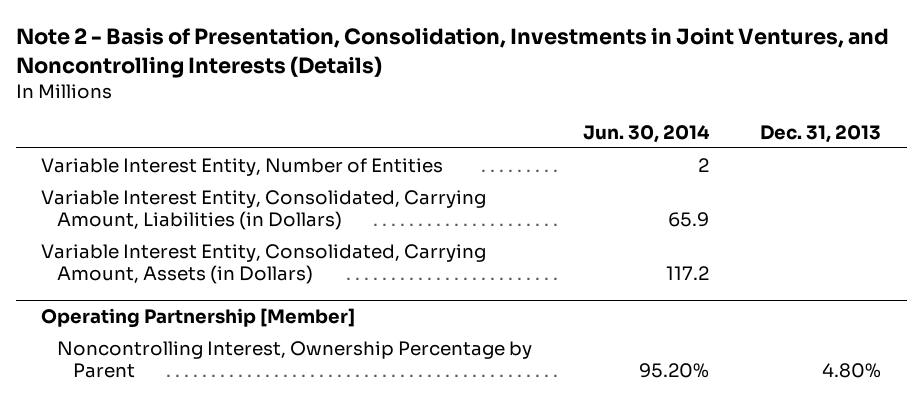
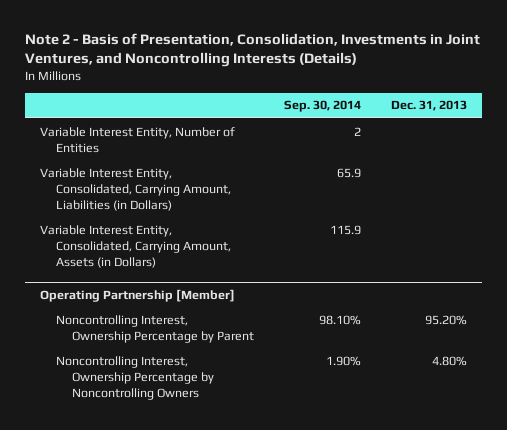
- | Jun. 30, 2014 | Dec. 31, 2013
+ | Sep. 30, 2014 | Dec. 31, 2013
@ Operating Partnership [Member]
- Noncontrolling Interest, Ownership Percentage by Parent | 95.20% | 4.80%
+ Noncontrolling Interest, Ownership Percentage by Parent | 98.10% | 95.20%
+ Noncontrolling Interest, Ownership Percentage by Noncontrolling Owners | 1.90% | 4.80%

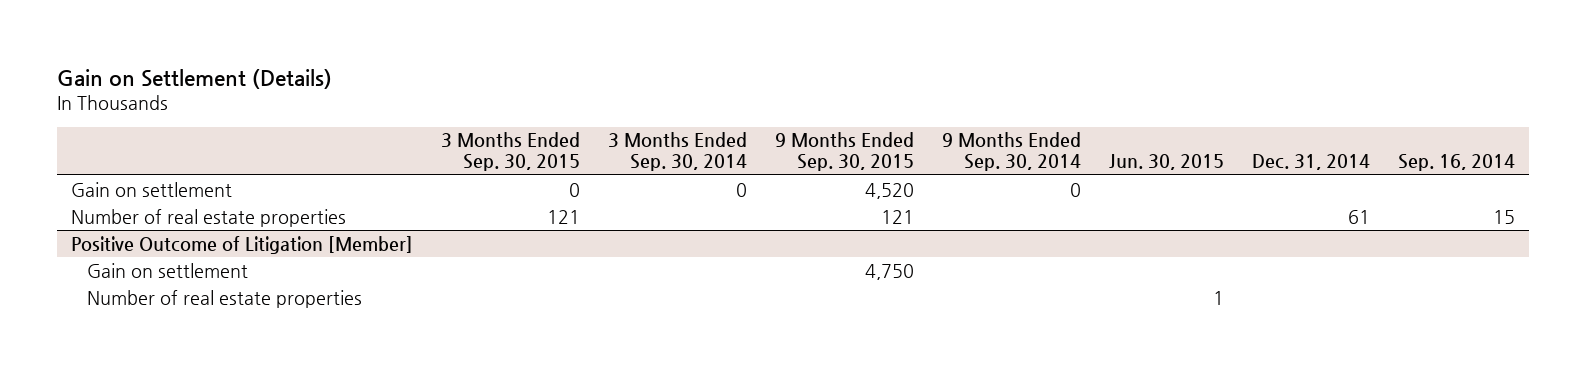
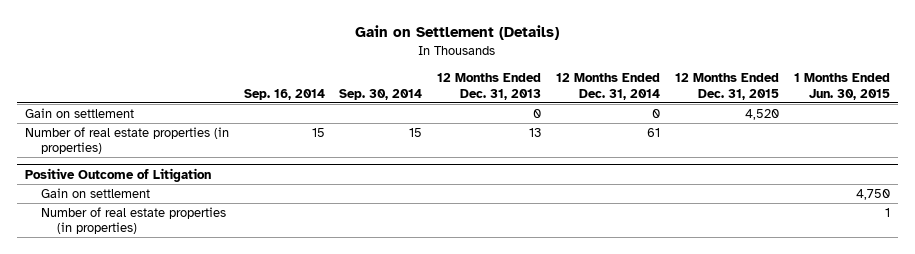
- | 3 Months Ended Sep. 30, 2015 | 3 Months Ended Sep. 30, 2014 | 9 Months Ended Sep. 30, 2015 | 9 Months Ended Sep. 30, 2014 | Jun. 30, 2015 | Dec. 31, 2014 | Sep. 16, 2014
+ | Sep. 16, 2014 | Sep. 30, 2014 | 12 Months Ended Dec. 31, 2013 | 12 Months Ended Dec. 31, 2014 | 12 Months Ended Dec. 31, 2015 | 1 Months Ended Jun. 30, 2015
- Number of real estate properties | 121 | | 121 | | | 61 | 15
- Positive Outcome of Litigation [Member]
+ Number of real estate properties (in properties) | 15 | 15 | 13 | 61 | |
+ Positive Outcome of Litigation
- Number of real estate properties | | | | | 1 | |
+ Number of real estate properties (in properties) | | | | | | 1

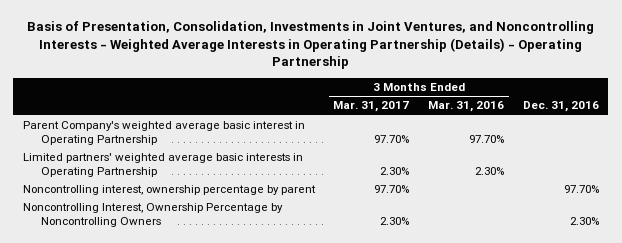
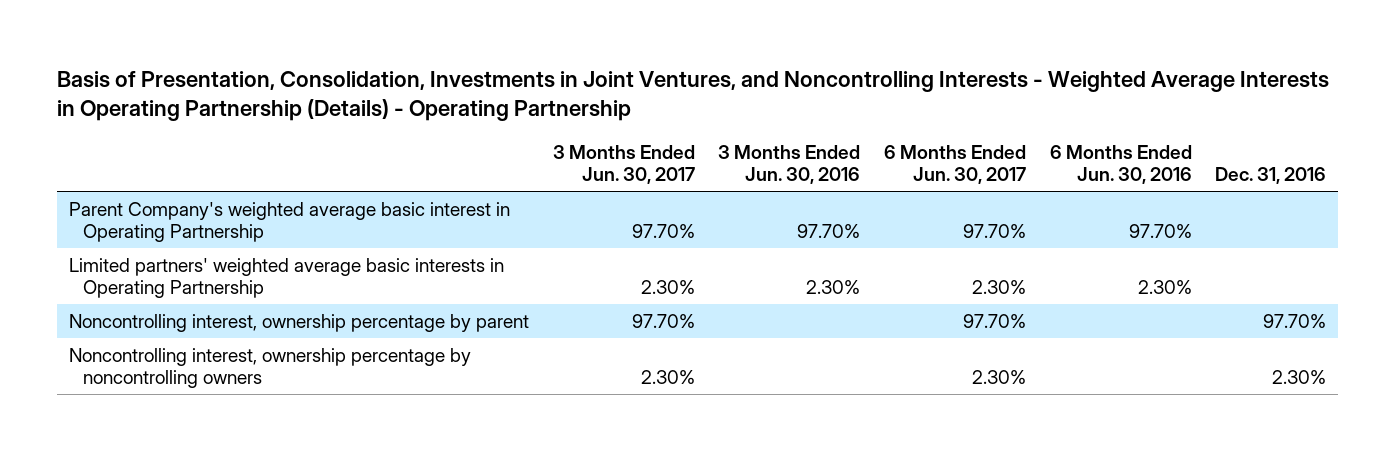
- | 3 Months Ended Mar. 31, 2017 | 3 Months Ended Mar. 31, 2016 | Dec. 31, 2016
+ | 3 Months Ended Jun. 30, 2017 | 3 Months Ended Jun. 30, 2016 | 6 Months Ended Jun. 30, 2017 | 6 Months Ended Jun. 30, 2016 | Dec. 31, 2016
- Noncontrolling Interest, Ownership Percentage by Noncontrolling Owners | 2.30% | | 2.30%
+ Noncontrolling interest, ownership percentage by noncontrolling owners | 2.30% | | 2.30% | | 2.30%

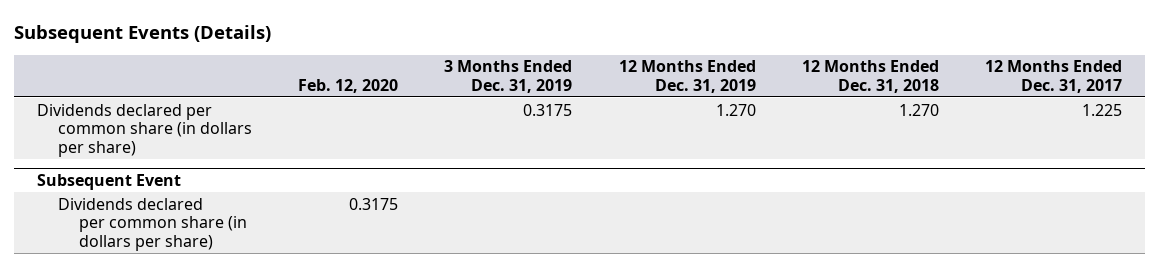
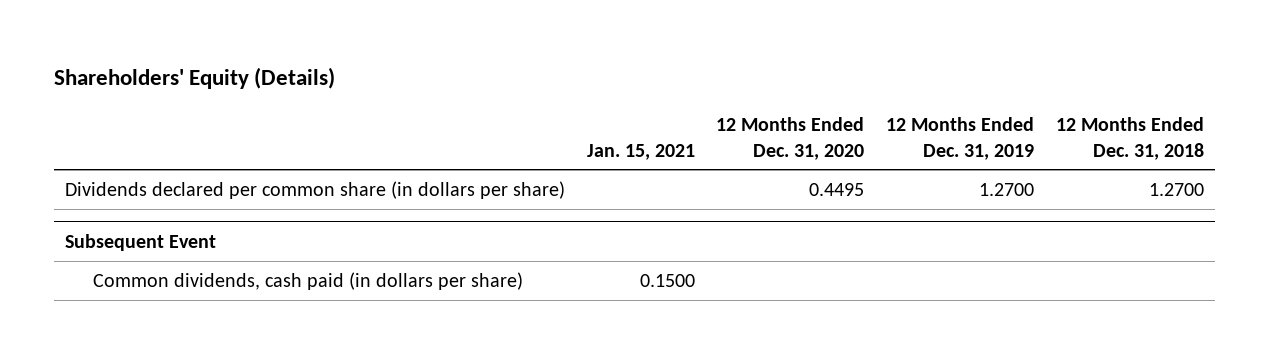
- Subsequent Events (Details)
+ Shareholders' Equity (Details)
- | Feb. 12, 2020 | 3 Months Ended Dec. 31, 2019 | 12 Months Ended Dec. 31, 2019 | 12 Months Ended Dec. 31, 2018 | 12 Months Ended Dec. 31, 2017
+ | Jan. 15, 2021 | 12 Months Ended Dec. 31, 2020 | 12 Months Ended Dec. 31, 2019 | 12 Months Ended Dec. 31, 2018
- Dividends declared per common share (in dollars per share) | | 0.3175 | 1.270 | 1.270 | 1.225
+ Dividends declared per common share (in dollars per share) | | 0.4495 | 1.2700 | 1.2700
@ Subsequent Event
- Dividends declared per common share (in dollars per share) | 0.3175 | | | |
+ Common dividends, cash paid (in dollars per share) | 0.1500 | | |

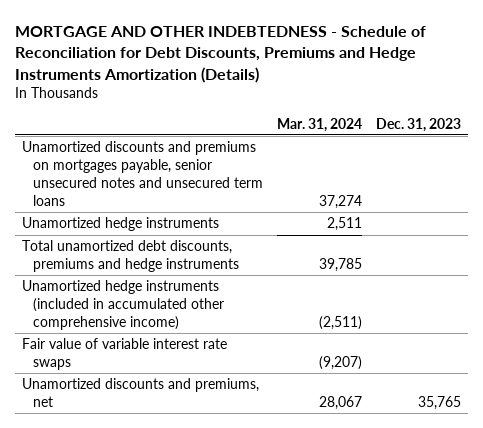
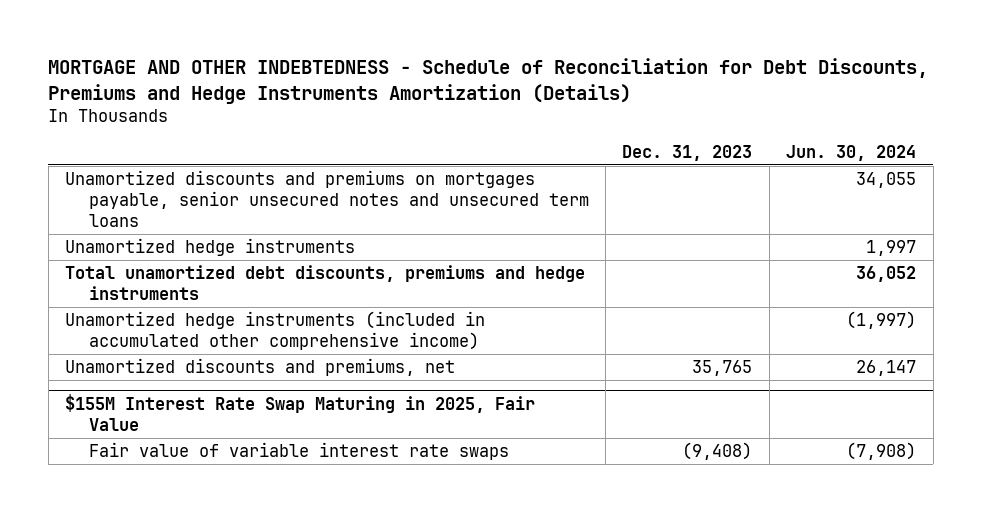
- | Mar. 31, 2024 | Dec. 31, 2023
+ | Dec. 31, 2023 | Jun. 30, 2024
- Fair value of variable interest rate swaps | (9,207) |
+ $155M Interest Rate Swap Maturing in 2025, Fair Value
+ Fair value of variable interest rate swaps | (9,408) | (7,908)

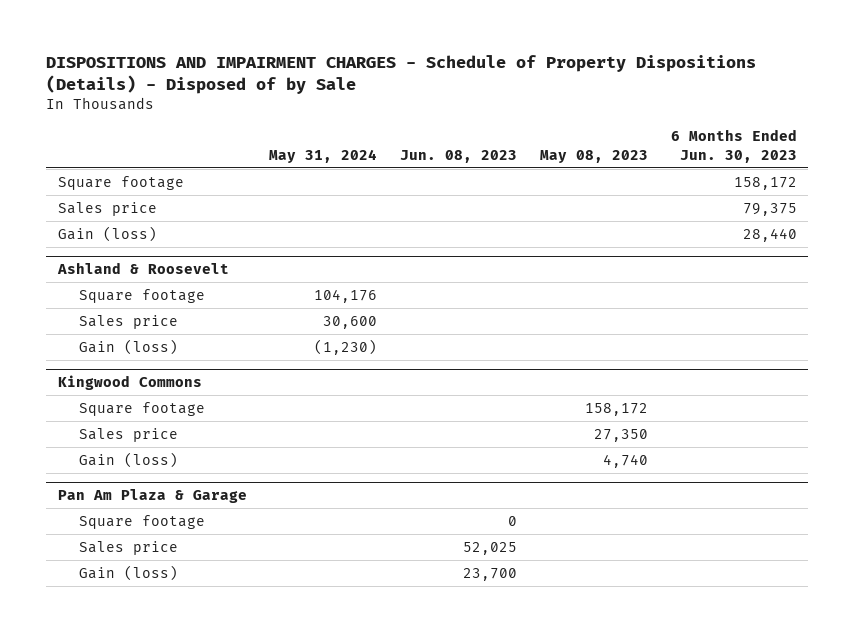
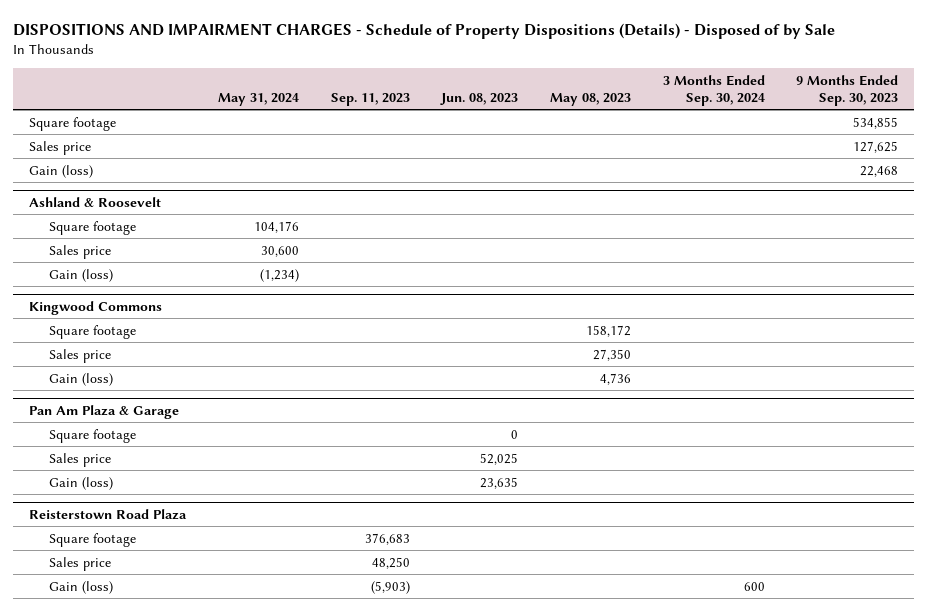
- | May 31, 2024 | Jun. 08, 2023 | May 08, 2023 | 6 Months Ended Jun. 30, 2023
+ | May 31, 2024 | Sep. 11, 2023 | Jun. 08, 2023 | May 08, 2023 | 3 Months Ended Sep. 30, 2024 | 9 Months Ended Sep. 30, 2023
@ Ashland & Roosevelt
- Gain (loss) | (1,230) | | |
+ Gain (loss) | (1,234) | | | | |
@ Kingwood Commons
- Gain (loss) | | | 4,740 |
+ Gain (loss) | | | | 4,736 | |
@ Pan Am Plaza & Garage
- Gain (loss) | | 23,700 | |
+ Gain (loss) | | | 23,635 | | |
+ Reisterstown Road Plaza
+ Square footage | | 376,683 | | | |
+ Sales price | | 48,250 | | | |
+ Gain (loss) | | (5,903) | | | 600 |

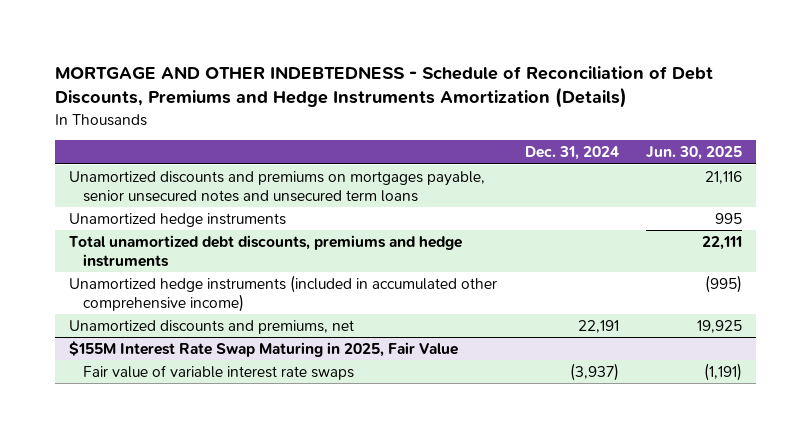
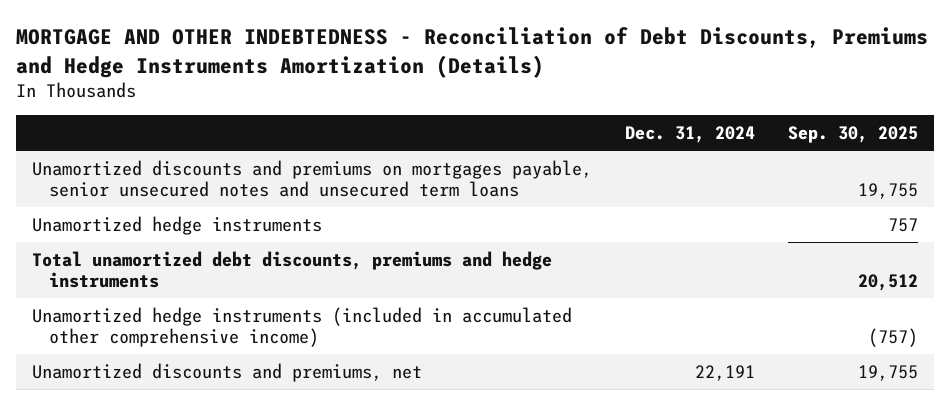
- MORTGAGE AND OTHER INDEBTEDNESS - Schedule of Reconciliation of Debt Discounts, Premiums and Hedge Instruments Amortization (Details)
+ MORTGAGE AND OTHER INDEBTEDNESS - Reconciliation of Debt Discounts, Premiums and Hedge Instruments Amortization (Details)
- | Dec. 31, 2024 | Jun. 30, 2025
+ | Dec. 31, 2024 | Sep. 30, 2025
- $155M Interest Rate Swap Maturing in 2025, Fair Value
- Fair value of variable interest rate swaps | (3,937) | (1,191)

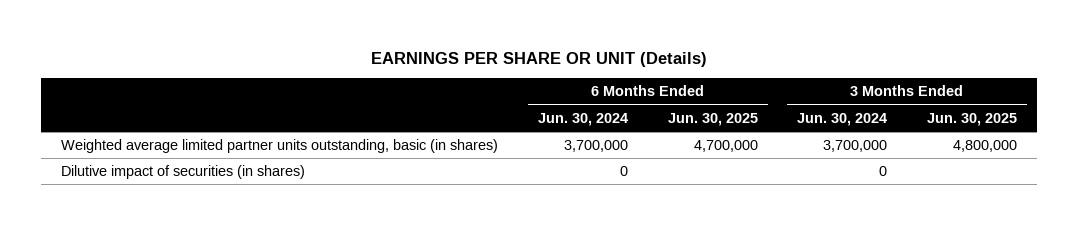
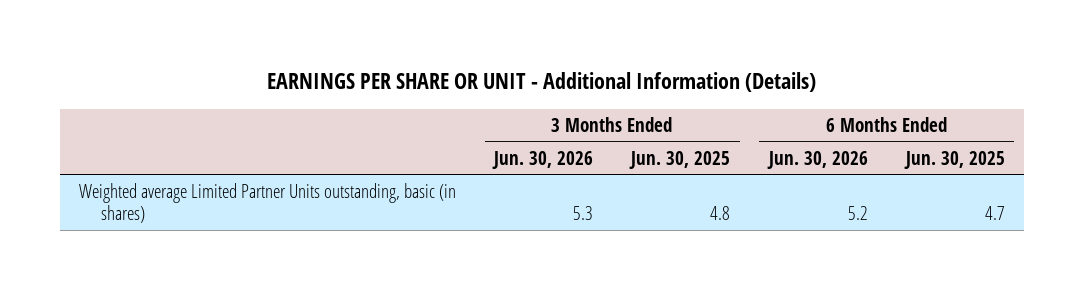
- EARNINGS PER SHARE OR UNIT (Details)
+ EARNINGS PER SHARE OR UNIT - Additional Information (Details)
- | 6 Months Ended Jun. 30, 2024 | 6 Months Ended Jun. 30, 2025 | 3 Months Ended Jun. 30, 2024 | 3 Months Ended Jun. 30, 2025
+ | 3 Months Ended Jun. 30, 2026 | 3 Months Ended Jun. 30, 2025 | 6 Months Ended Jun. 30, 2026 | 6 Months Ended Jun. 30, 2025
- Weighted average limited partner units outstanding, basic (in shares) | 3,700,000 | 4,700,000 | 3,700,000 | 4,800,000
- Dilutive impact of securities (in shares) | 0 | | 0 |
+ Weighted average Limited Partner Units outstanding, basic (in shares) | 5.3 | 4.8 | 5.2 | 4.7

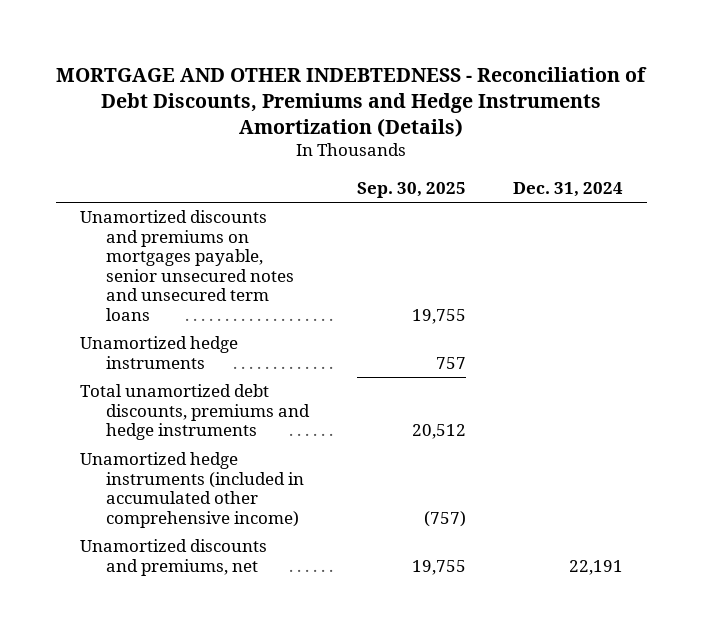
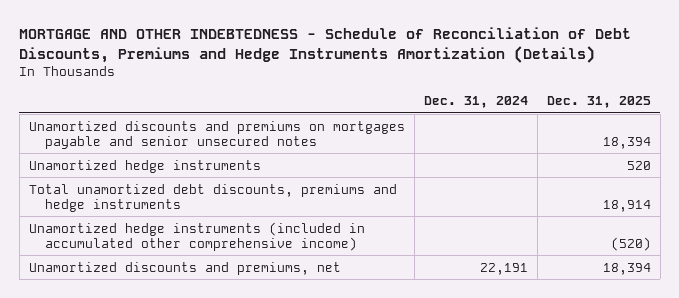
- MORTGAGE AND OTHER INDEBTEDNESS - Reconciliation of Debt Discounts, Premiums and Hedge Instruments Amortization (Details)
+ MORTGAGE AND OTHER INDEBTEDNESS - Schedule of Reconciliation of Debt Discounts, Premiums and Hedge Instruments Amortization (Details)
- | Sep. 30, 2025 | Dec. 31, 2024
+ | Dec. 31, 2024 | Dec. 31, 2025
- Unamortized discounts and premiums on mortgages payable, senior unsecured notes and unsecured term loans | 19,755 |
+ Unamortized discounts and premiums on mortgages payable and senior unsecured notes | | 18,394

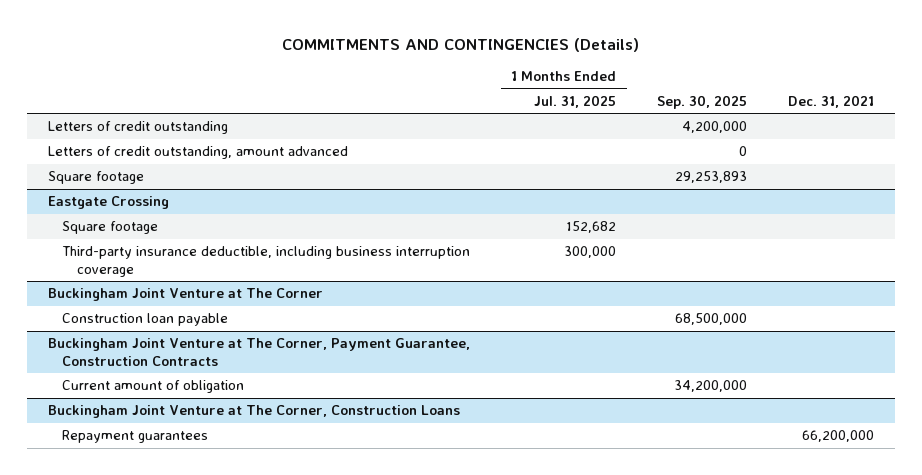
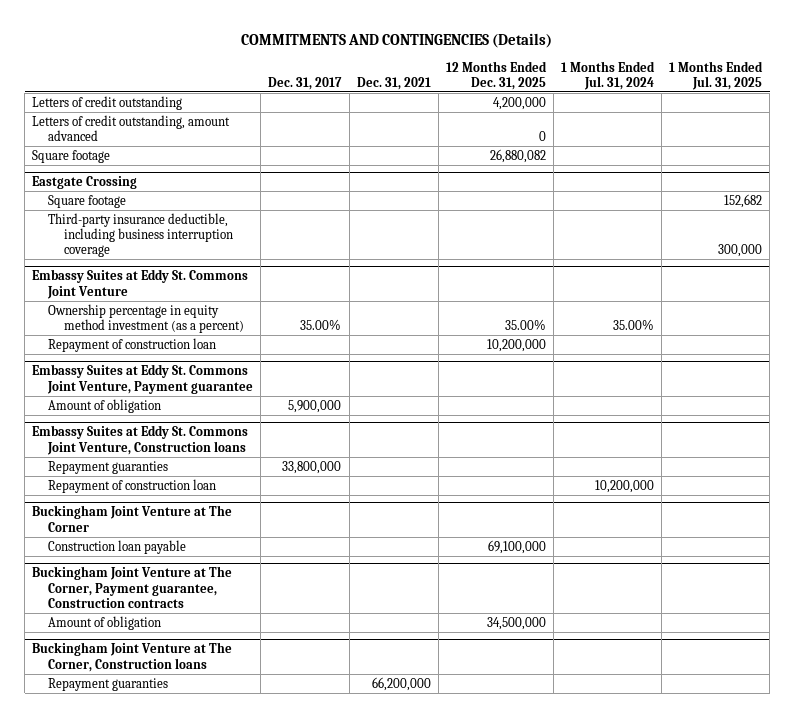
- | 1 Months Ended Jul. 31, 2025 | Sep. 30, 2025 | Dec. 31, 2021
+ | Dec. 31, 2017 | Dec. 31, 2021 | 12 Months Ended Dec. 31, 2025 | 1 Months Ended Jul. 31, 2024 | 1 Months Ended Jul. 31, 2025
+ Embassy Suites at Eddy St. Commons Joint Venture
+ Ownership percentage in equity method investment (as a percent) | 35.00% | | 35.00% | 35.00% |
+ Repayment of construction loan | | | 10,200,000 | |
+ Embassy Suites at Eddy St. Commons Joint Venture, Payment guarantee
+ Amount of obligation | 5,900,000 | | | |
+ Embassy Suites at Eddy St. Commons Joint Venture, Construction loans
+ Repayment guaranties | 33,800,000 | | | |
+ Repayment of construction loan | | | | 10,200,000 |
- Buckingham Joint Venture at The Corner, Payment Guarantee, Construction Contracts
- Current amount of obligation | | 34,200,000 |
- Buckingham Joint Venture at The Corner, Construction Loans
- Repayment guarantees | | | 66,200,000
+ Buckingham Joint Venture at The Corner, Payment guarantee, Construction contracts
+ Amount of obligation | | | 34,500,000 | |
+ Buckingham Joint Venture at The Corner, Construction loans
+ Repayment guaranties | | 66,200,000 | | |

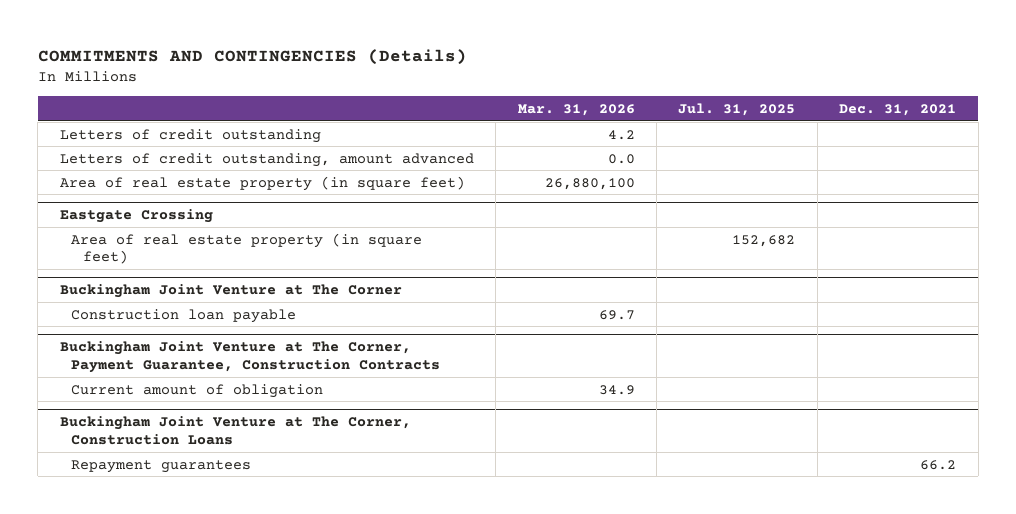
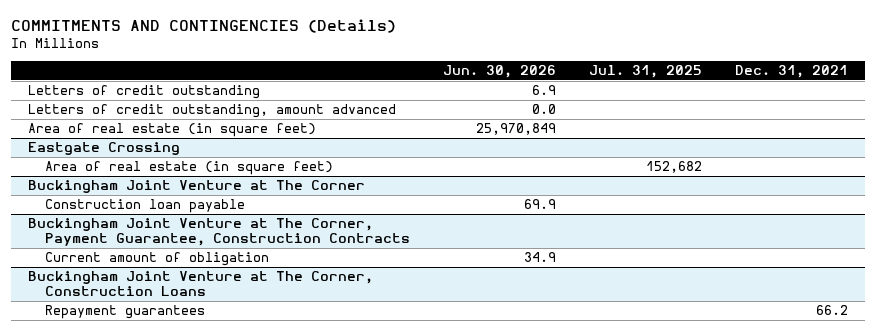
- | Mar. 31, 2026 | Jul. 31, 2025 | Dec. 31, 2021
+ | Jun. 30, 2026 | Jul. 31, 2025 | Dec. 31, 2021
- Area of real estate property (in square feet) | 26,880,100 | |
+ Area of real estate (in square feet) | 25,970,849 | |
@ Eastgate Crossing
- Area of real estate property (in square feet) | | 152,682 |
+ Area of real estate (in square feet) | | 152,682 |

